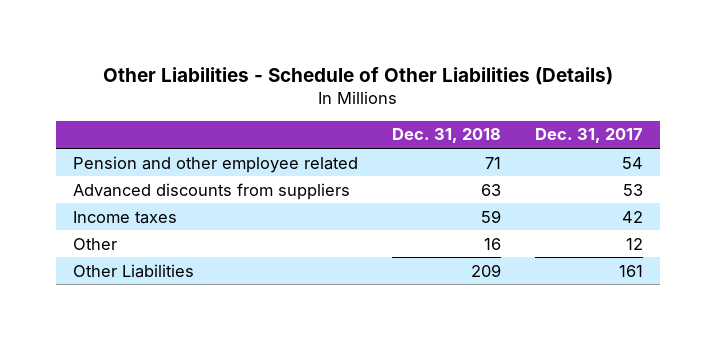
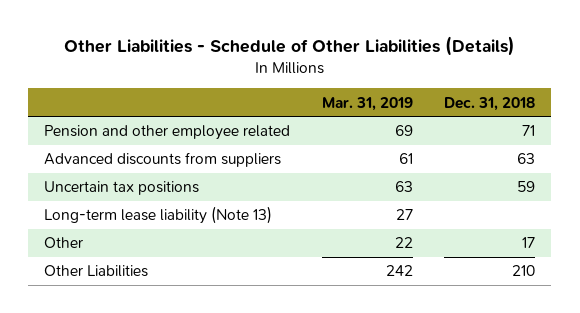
- | Dec. 31, 2018 | Dec. 31, 2017
+ | Mar. 31, 2019 | Dec. 31, 2018
- Income taxes | 59 | 42
- Other | 16 | 12
- Other Liabilities | 209 | 161
+ Uncertain tax positions | 63 | 59
+ Long-term lease liability (Note 13) | 27 |
+ Other | 22 | 17
+ Other Liabilities | 242 | 210

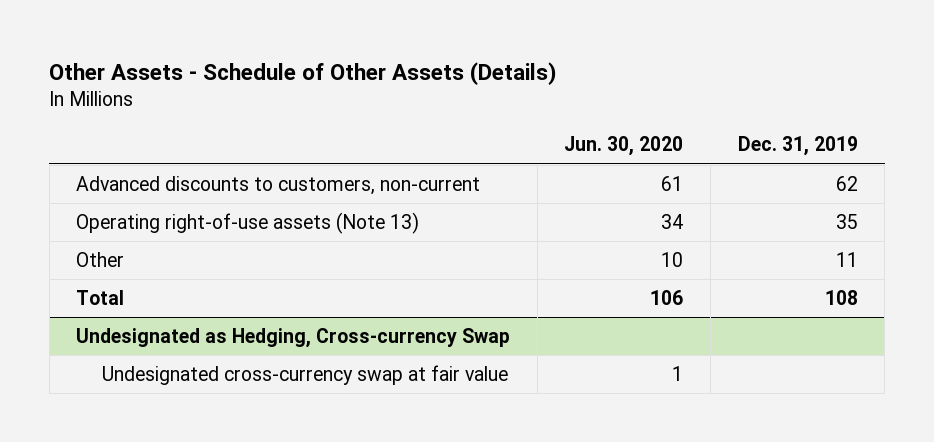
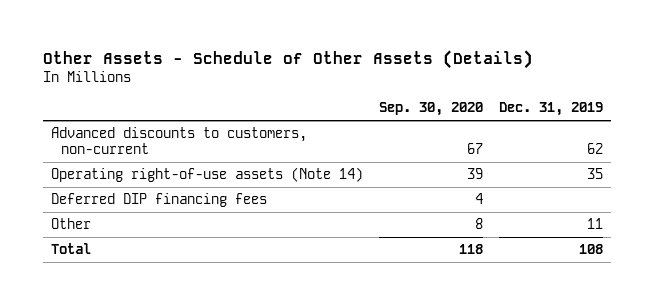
- | Jun. 30, 2020 | Dec. 31, 2019
+ | Sep. 30, 2020 | Dec. 31, 2019
- Operating right-of-use assets (Note 13) | 34 | 35
+ Operating right-of-use assets (Note 14) | 39 | 35
+ Deferred DIP financing fees | 4 |
- Undesignated as Hedging, Cross-currency Swap
- Undesignated cross-currency swap at fair value | 1 |

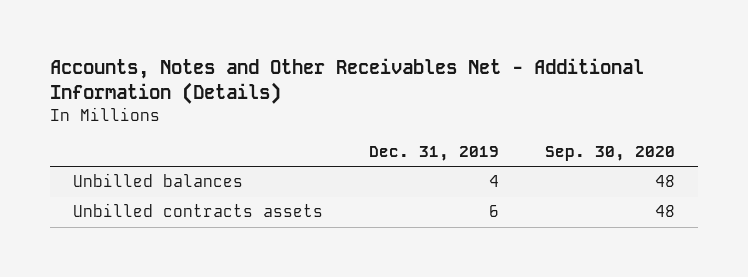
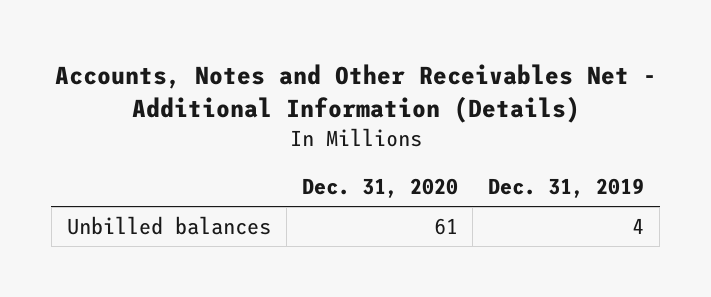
- | Dec. 31, 2019 | Sep. 30, 2020
+ | Dec. 31, 2020 | Dec. 31, 2019
- Unbilled contracts assets | 6 | 48

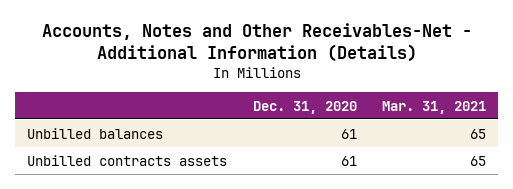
- Accounts, Notes and Other Receivables Net - Additional Information (Details)
+ Accounts, Notes and Other Receivables-Net - Additional Information (Details)
- | Dec. 31, 2020 | Dec. 31, 2019
+ | Dec. 31, 2020 | Mar. 31, 2021
+ Unbilled contracts assets | 61 | 65

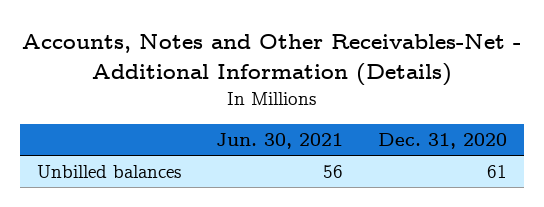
- | Dec. 31, 2020 | Mar. 31, 2021
+ | Jun. 30, 2021 | Dec. 31, 2020
- Unbilled contracts assets | 61 | 65

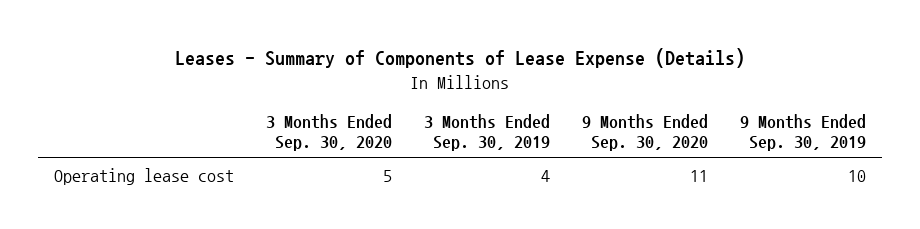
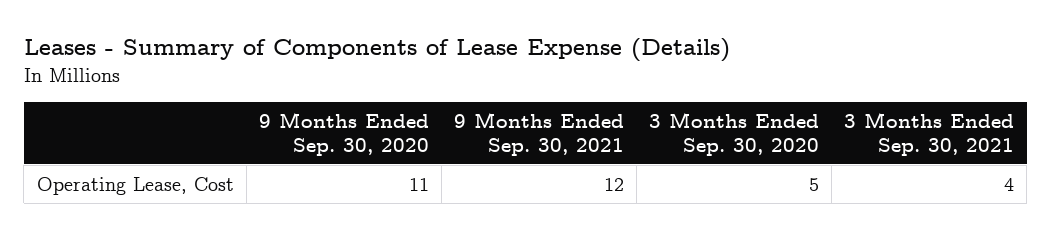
- | 3 Months Ended Sep. 30, 2020 | 3 Months Ended Sep. 30, 2019 | 9 Months Ended Sep. 30, 2020 | 9 Months Ended Sep. 30, 2019
+ | 9 Months Ended Sep. 30, 2020 | 9 Months Ended Sep. 30, 2021 | 3 Months Ended Sep. 30, 2020 | 3 Months Ended Sep. 30, 2021
- Operating lease cost | 5 | 4 | 11 | 10
+ Operating Lease, Cost | 11 | 12 | 5 | 4

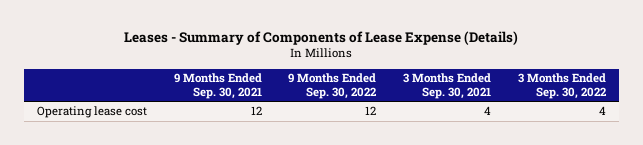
- | 9 Months Ended Sep. 30, 2020 | 9 Months Ended Sep. 30, 2021 | 3 Months Ended Sep. 30, 2020 | 3 Months Ended Sep. 30, 2021
+ | 9 Months Ended Sep. 30, 2021 | 9 Months Ended Sep. 30, 2022 | 3 Months Ended Sep. 30, 2021 | 3 Months Ended Sep. 30, 2022
- Operating Lease, Cost | 11 | 12 | 5 | 4
+ Operating lease cost | 12 | 12 | 4 | 4

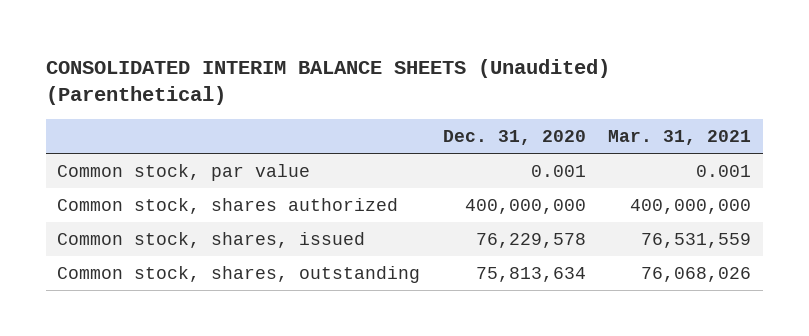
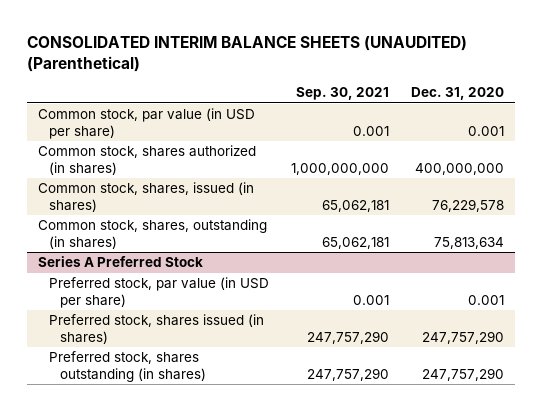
- CONSOLIDATED INTERIM BALANCE SHEETS (Unaudited) (Parenthetical)
+ CONSOLIDATED INTERIM BALANCE SHEETS (UNAUDITED) (Parenthetical)
- | Dec. 31, 2020 | Mar. 31, 2021
+ | Sep. 30, 2021 | Dec. 31, 2020
- Common stock, par value | 0.001 | 0.001
- Common stock, shares authorized | 400,000,000 | 400,000,000
- Common stock, shares, issued | 76,229,578 | 76,531,559
- Common stock, shares, outstanding | 75,813,634 | 76,068,026
+ Common stock, par value (in USD per share) | 0.001 | 0.001
+ Common stock, shares authorized (in shares) | 1,000,000,000 | 400,000,000
+ Common stock, shares, issued (in shares) | 65,062,181 | 76,229,578
+ Common stock, shares, outstanding (in shares) | 65,062,181 | 75,813,634
+ Series A Preferred Stock
+ Preferred stock, par value (in USD per share) | 0.001 | 0.001
+ Preferred stock, shares issued (in shares) | 247,757,290 | 247,757,290
+ Preferred stock, shares outstanding (in shares) | 247,757,290 | 247,757,290

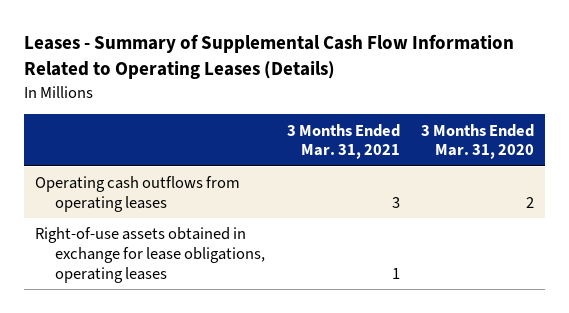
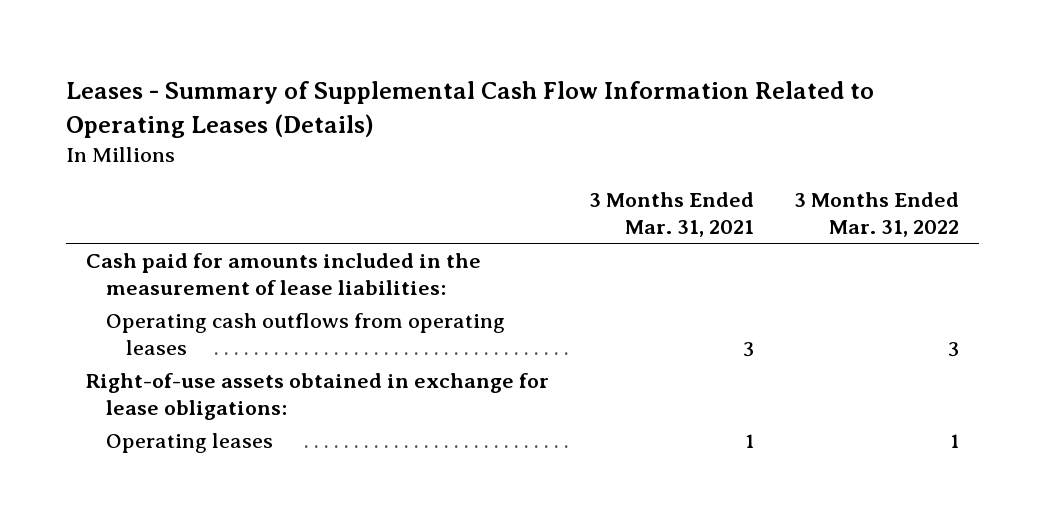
- | 3 Months Ended Mar. 31, 2021 | 3 Months Ended Mar. 31, 2020
+ | 3 Months Ended Mar. 31, 2021 | 3 Months Ended Mar. 31, 2022
+ Cash paid for amounts included in the measurement of lease liabilities:
- Right-of-use assets obtained in exchange for lease obligations, operating leases | 1 |
+ Right-of-use assets obtained in exchange for lease obligations:
+ Operating leases | 1 | 1

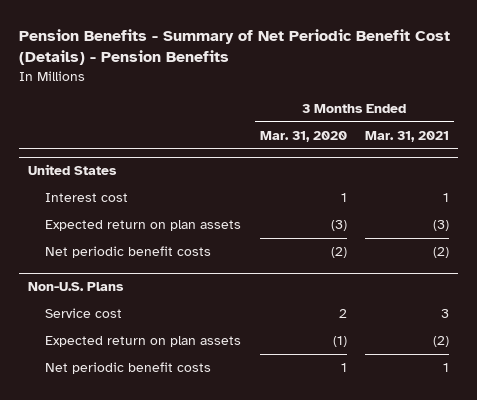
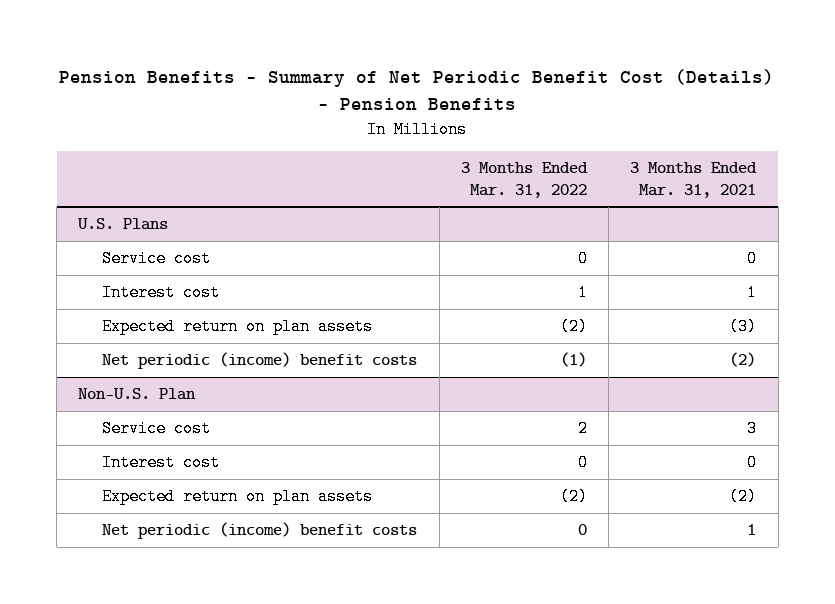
- | 3 Months Ended Mar. 31, 2020 | 3 Months Ended Mar. 31, 2021
+ | 3 Months Ended Mar. 31, 2022 | 3 Months Ended Mar. 31, 2021
- United States
+ U.S. Plans
+ Service cost | 0 | 0
- Net periodic benefit costs | (2) | (2)
- Non-U.S. Plans
+ Net periodic (income) benefit costs | (1) | (2)
+ Non-U.S. Plan
+ Interest cost | 0 | 0
- Net periodic benefit costs | 1 | 1
+ Net periodic (income) benefit costs | 0 | 1

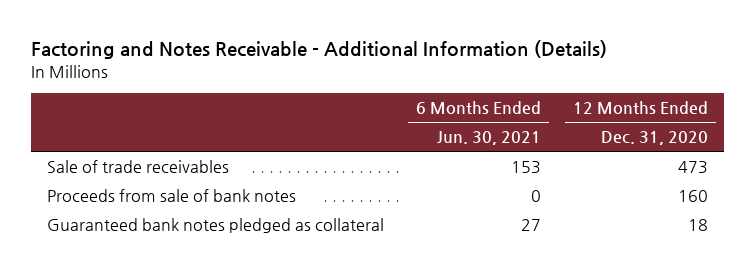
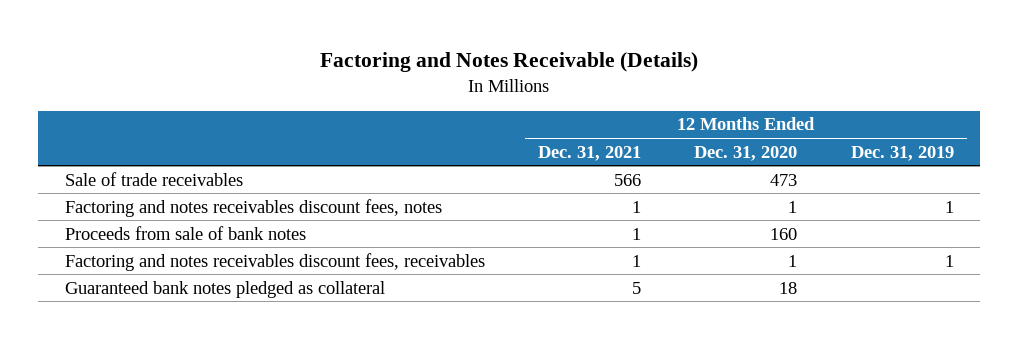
- Factoring and Notes Receivable - Additional Information (Details)
+ Factoring and Notes Receivable (Details)
- | 6 Months Ended Jun. 30, 2021 | 12 Months Ended Dec. 31, 2020
+ | 12 Months Ended Dec. 31, 2021 | 12 Months Ended Dec. 31, 2020 | 12 Months Ended Dec. 31, 2019
+ Factoring and notes receivables discount fees, notes | 1 | 1 | 1
+ Factoring and notes receivables discount fees, receivables | 1 | 1 | 1

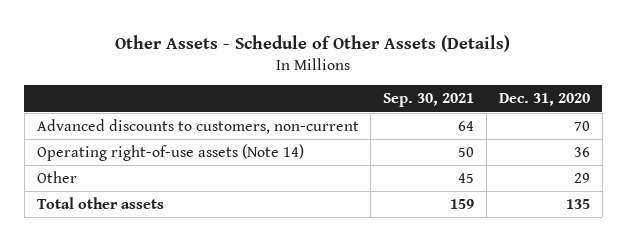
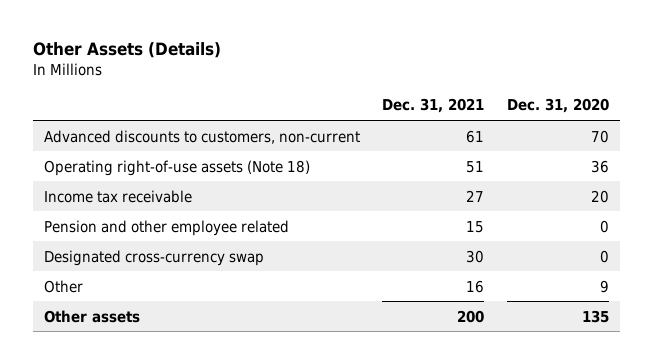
- Other Assets - Schedule of Other Assets (Details)
+ Other Assets (Details)
- | Sep. 30, 2021 | Dec. 31, 2020
+ | Dec. 31, 2021 | Dec. 31, 2020
- Operating right-of-use assets (Note 14) | 50 | 36
- Other | 45 | 29
- Total other assets | 159 | 135
+ Operating right-of-use assets (Note 18) | 51 | 36
+ Income tax receivable | 27 | 20
+ Pension and other employee related | 15 | 0
+ Designated cross-currency swap | 30 | 0
+ Other | 16 | 9
+ Other assets | 200 | 135

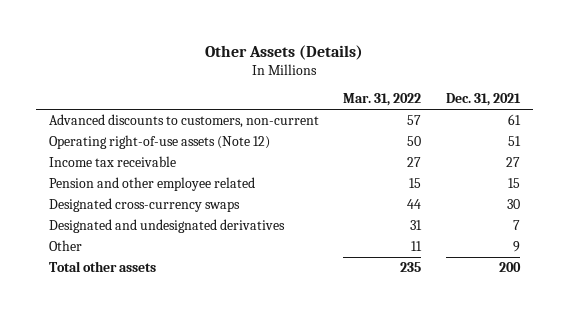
- | Dec. 31, 2021 | Dec. 31, 2020
+ | Mar. 31, 2022 | Dec. 31, 2021
- Operating right-of-use assets (Note 18) | 51 | 36
+ Operating right-of-use assets (Note 12) | 50 | 51
- Designated cross-currency swap | 30 | 0
- Other | 16 | 9
- Other assets | 200 | 135
+ Designated cross-currency swaps | 44 | 30
+ Designated and undesignated derivatives | 31 | 7
+ Other | 11 | 9
+ Total other assets | 235 | 200

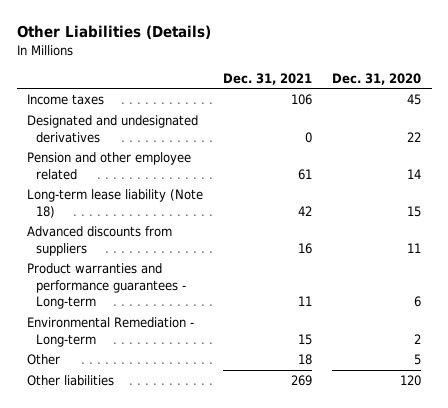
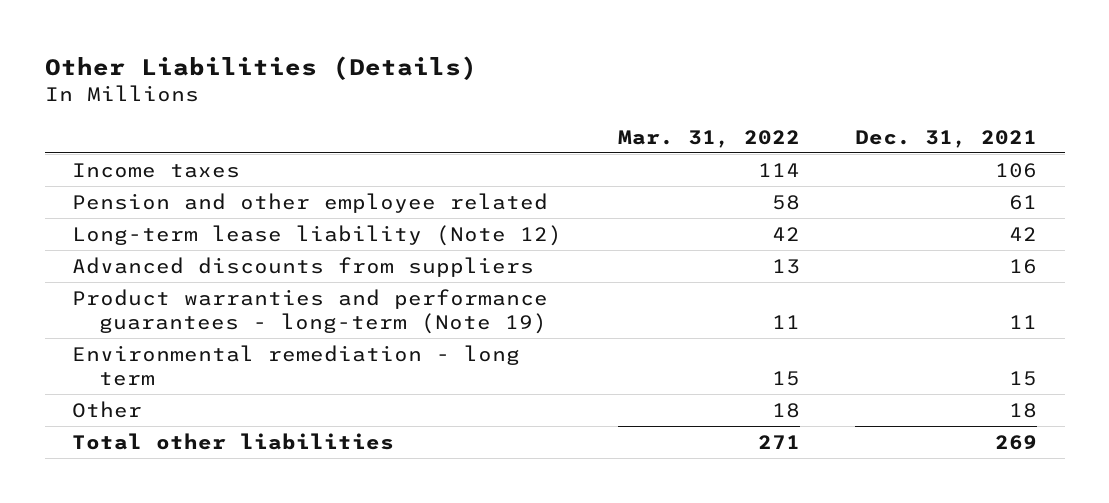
- | Dec. 31, 2021 | Dec. 31, 2020
+ | Mar. 31, 2022 | Dec. 31, 2021
- Designated and undesignated derivatives | 0 | 22
- Long-term lease liability (Note 18) | 42 | 15
+ Long-term lease liability (Note 12) | 42 | 42
- Product warranties and performance guarantees - Long-term | 11 | 6
- Environmental Remediation - Long-term | 15 | 2
+ Product warranties and performance guarantees - long-term (Note 19) | 11 | 11
+ Environmental remediation - long term | 15 | 15
- Other liabilities | 269 | 120
+ Total other liabilities | 271 | 269

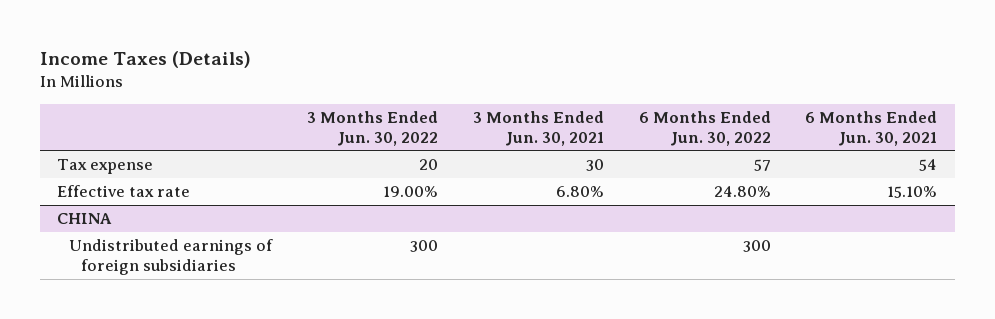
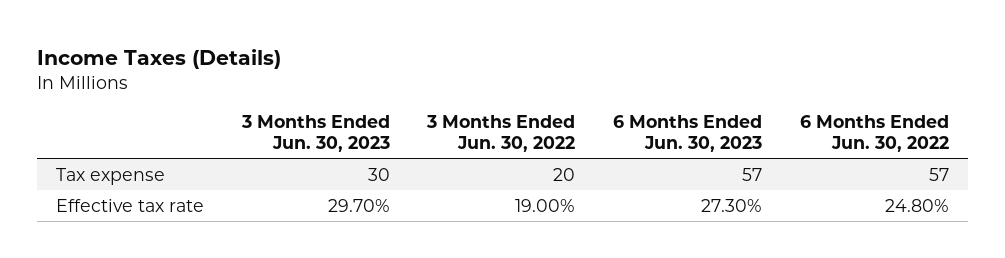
- | 3 Months Ended Jun. 30, 2022 | 3 Months Ended Jun. 30, 2021 | 6 Months Ended Jun. 30, 2022 | 6 Months Ended Jun. 30, 2021
+ | 3 Months Ended Jun. 30, 2023 | 3 Months Ended Jun. 30, 2022 | 6 Months Ended Jun. 30, 2023 | 6 Months Ended Jun. 30, 2022
- CHINA
- Undistributed earnings of foreign subsidiaries | 300 | | 300 |

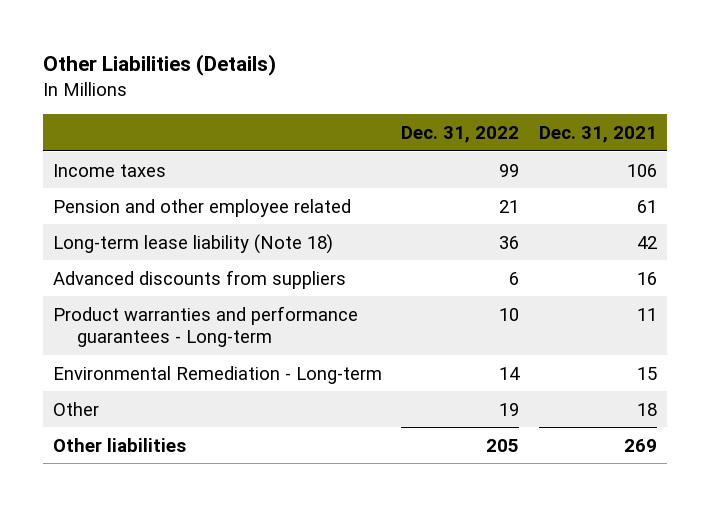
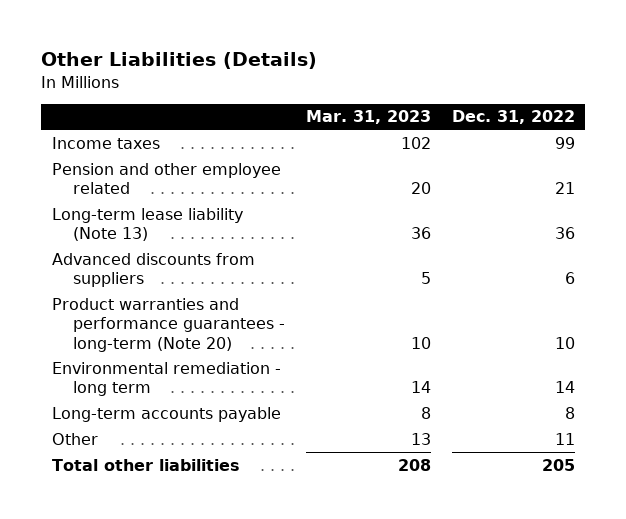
- | Dec. 31, 2022 | Dec. 31, 2021
+ | Mar. 31, 2023 | Dec. 31, 2022
- Long-term lease liability (Note 18) | 36 | 42
+ Long-term lease liability (Note 13) | 36 | 36
- Product warranties and performance guarantees - Long-term | 10 | 11
- Environmental Remediation - Long-term | 14 | 15
- Other | 19 | 18
- Other liabilities | 205 | 269
+ Product warranties and performance guarantees - long-term (Note 20) | 10 | 10
+ Environmental remediation - long term | 14 | 14
+ Long-term accounts payable | 8 | 8
+ Other | 13 | 11
+ Total other liabilities | 208 | 205

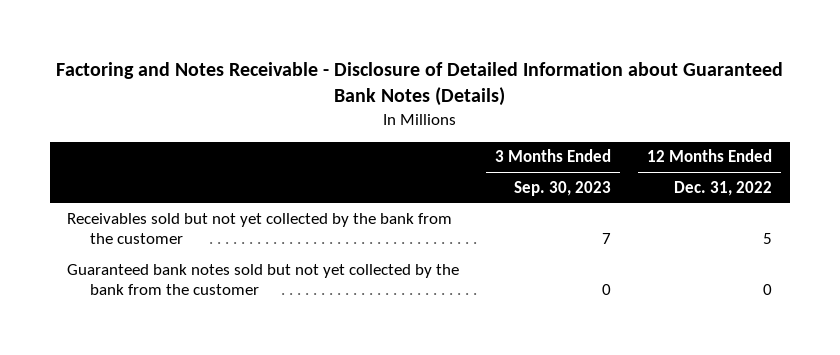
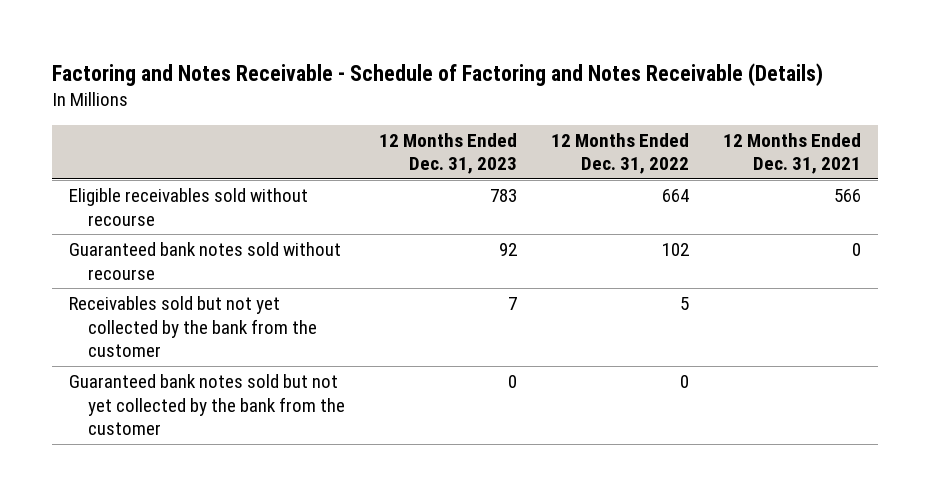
- Factoring and Notes Receivable - Disclosure of Detailed Information about Guaranteed Bank Notes (Details)
+ Factoring and Notes Receivable - Schedule of Factoring and Notes Receivable (Details)
- | 3 Months Ended Sep. 30, 2023 | 12 Months Ended Dec. 31, 2022
+ | 12 Months Ended Dec. 31, 2023 | 12 Months Ended Dec. 31, 2022 | 12 Months Ended Dec. 31, 2021
+ Eligible receivables sold without recourse | 783 | 664 | 566
+ Guaranteed bank notes sold without recourse | 92 | 102 | 0

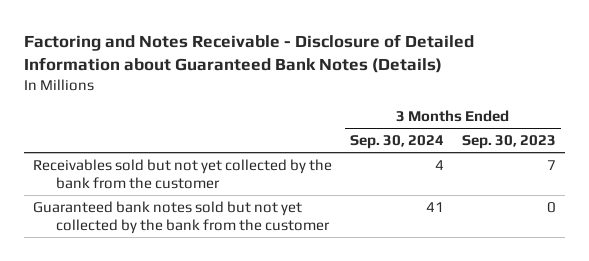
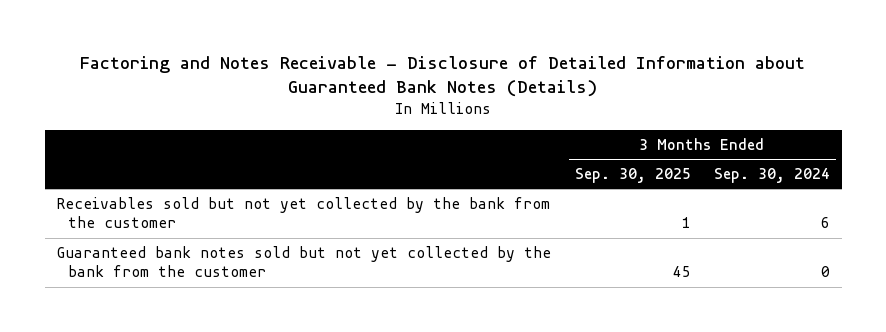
- | 3 Months Ended Sep. 30, 2024 | 3 Months Ended Sep. 30, 2023
+ | 3 Months Ended Sep. 30, 2025 | 3 Months Ended Sep. 30, 2024
- Receivables sold but not yet collected by the bank from the customer | 4 | 7
- Guaranteed bank notes sold but not yet collected by the bank from the customer | 41 | 0
+ Receivables sold but not yet collected by the bank from the customer | 1 | 6
+ Guaranteed bank notes sold but not yet collected by the bank from the customer | 45 | 0

